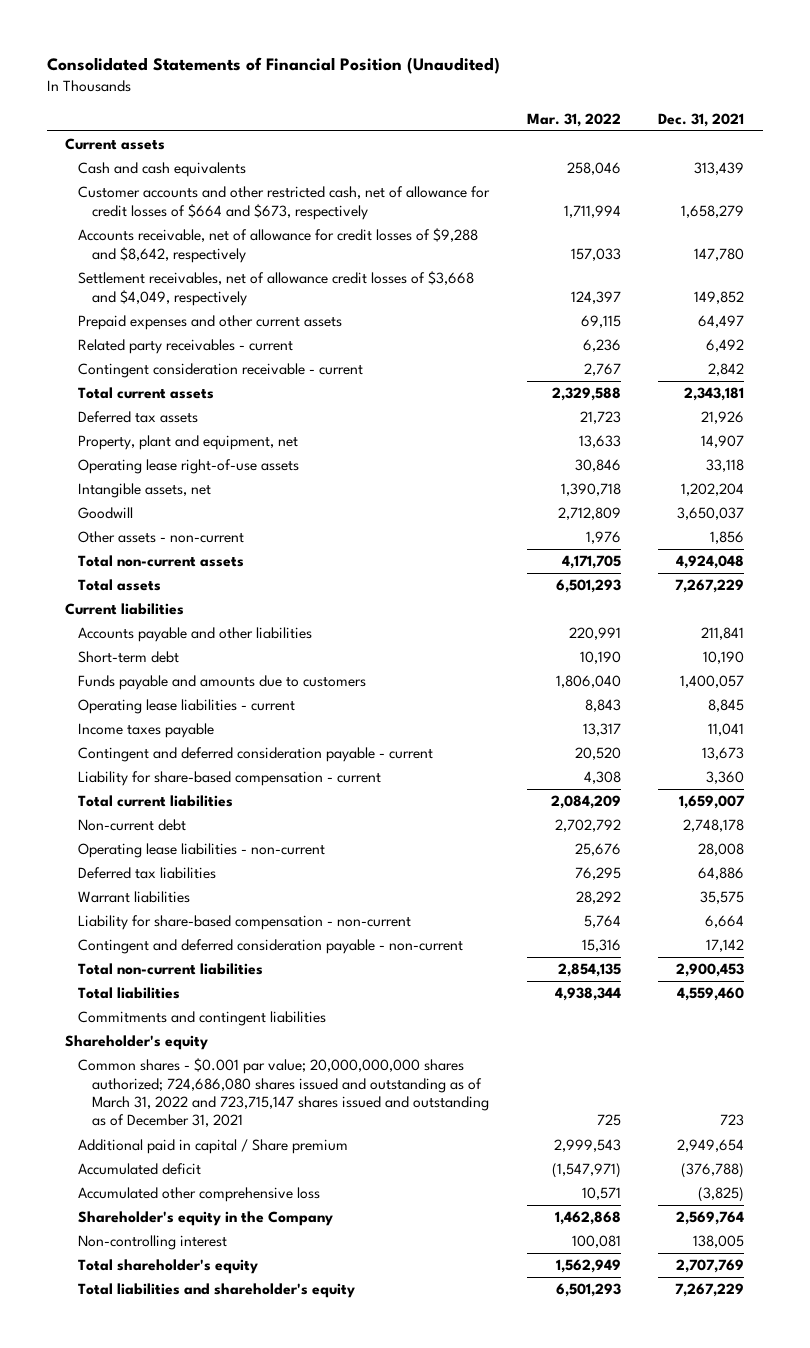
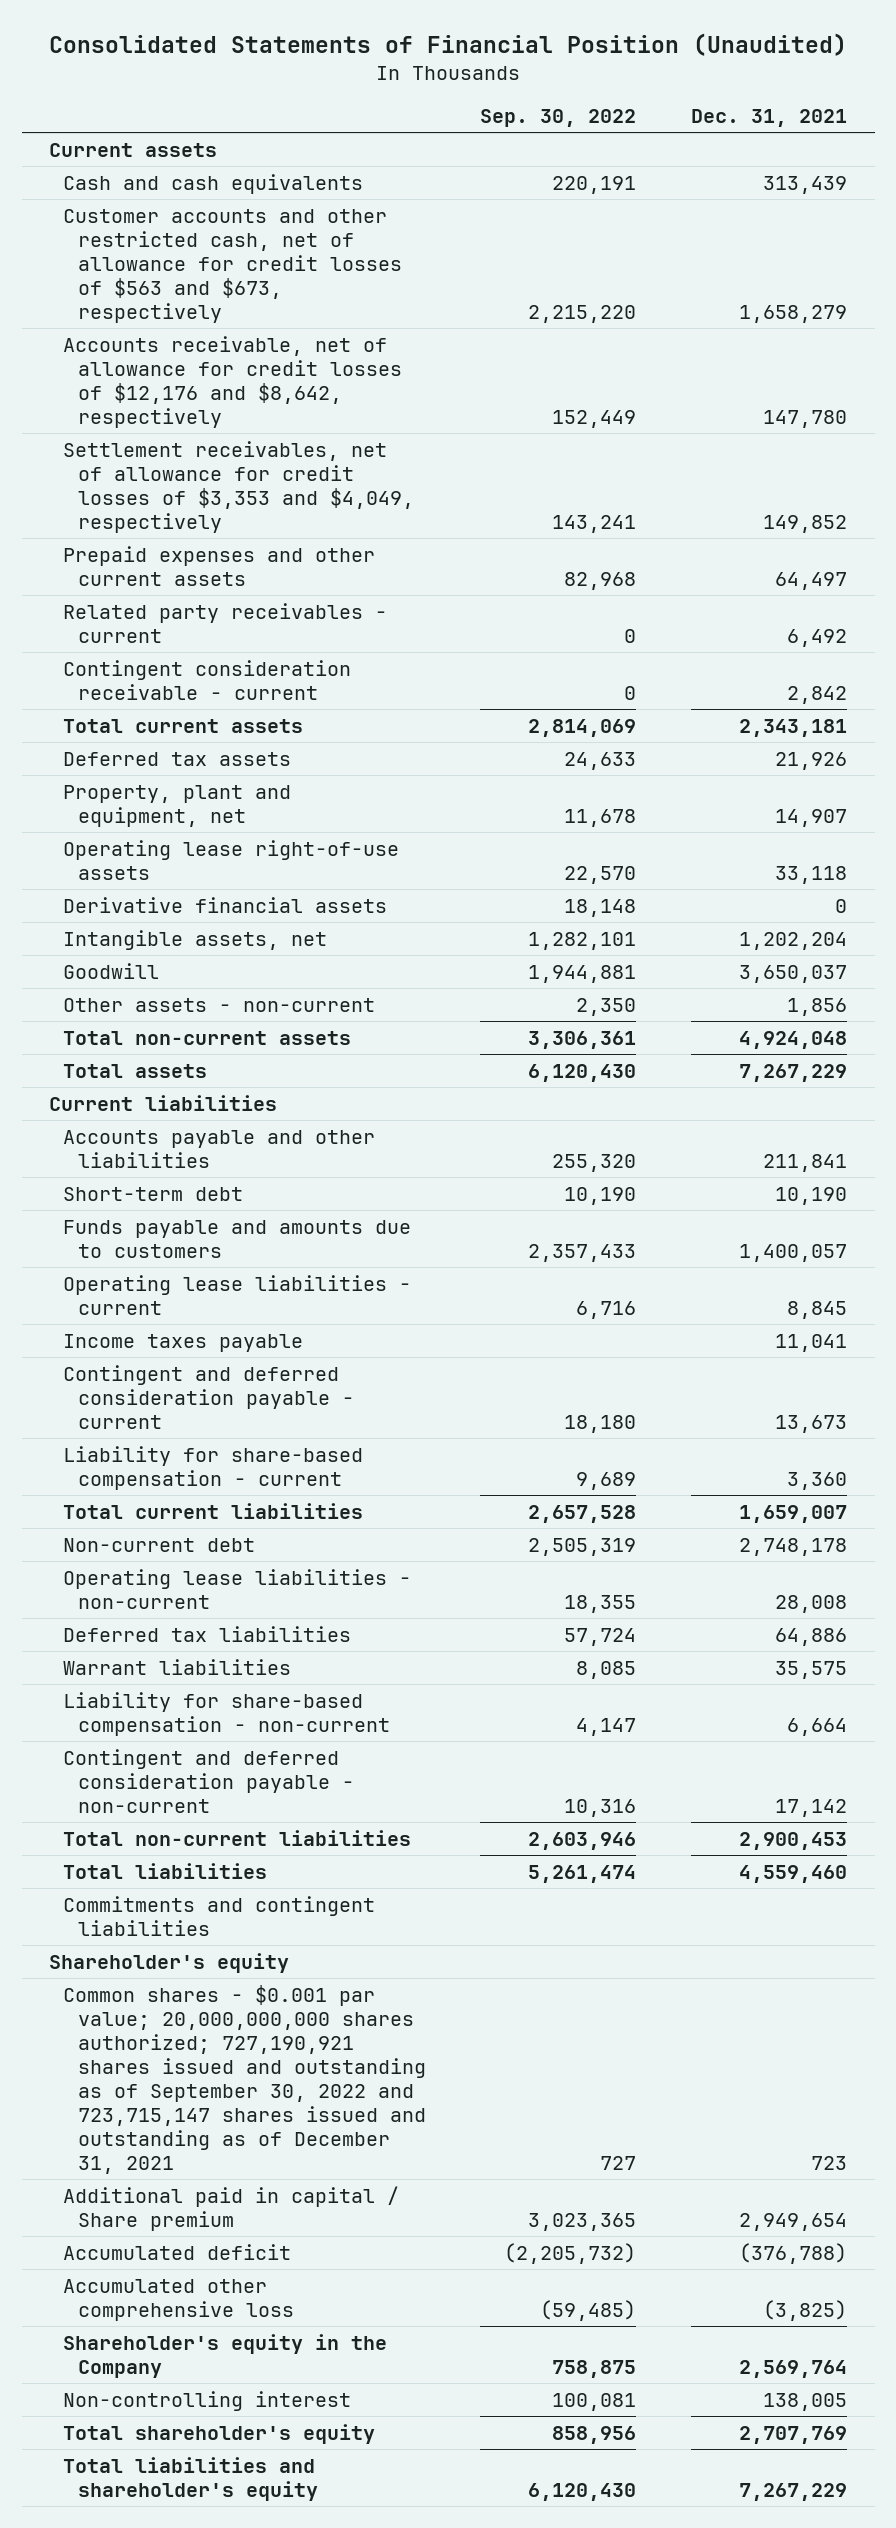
- | Mar. 31, 2022 | Dec. 31, 2021
+ | Sep. 30, 2022 | Dec. 31, 2021
- Customer accounts and other restricted cash, net of allowance for credit losses of $664 and $673, respectively | 1,711,994 | 1,658,279
- Accounts receivable, net of allowance for credit losses of $9,288 and $8,642, respectively | 157,033 | 147,780
- Settlement receivables, net of allowance credit losses of $3,668 and $4,049, respectively | 124,397 | 149,852
+ Customer accounts and other restricted cash, net of allowance for credit losses of $563 and $673, respectively | 2,215,220 | 1,658,279
+ Accounts receivable, net of allowance for credit losses of $12,176 and $8,642, respectively | 152,449 | 147,780
+ Settlement receivables, net of allowance for credit losses of $3,353 and $4,049, respectively | 143,241 | 149,852
+ Derivative financial assets | 18,148 | 0
- Common shares - $0.001 par value; 20,000,000,000 shares authorized; 724,686,080 shares issued and outstanding as of March 31, 2022 and 723,715,147 shares issued and outstanding as of December 31, 2021 | 725 | 723
+ Common shares - $0.001 par value; 20,000,000,000 shares authorized; 727,190,921 shares issued and outstanding as of September 30, 2022 and 723,715,147 shares issued and outstanding as of December 31, 2021 | 727 | 723

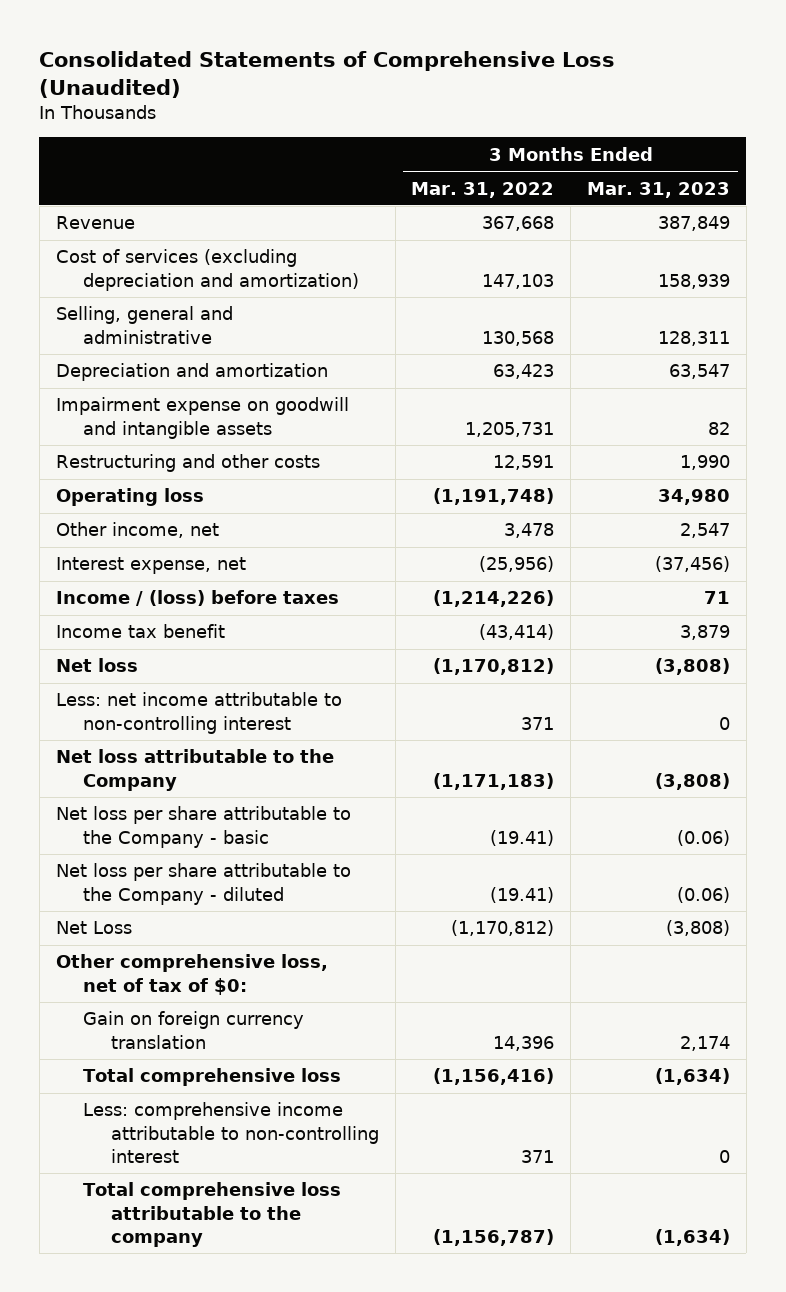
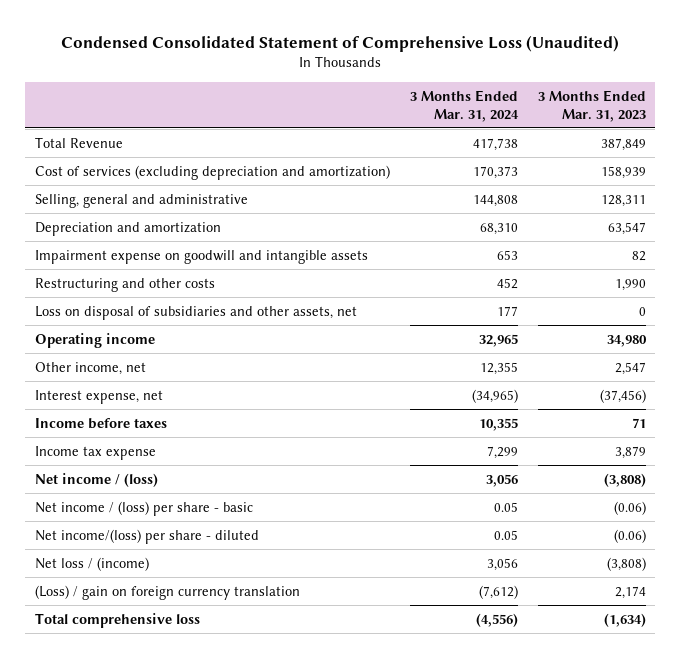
- Consolidated Statements of Comprehensive Loss (Unaudited)
+ Condensed Consolidated Statement of Comprehensive Loss (Unaudited)
- | 3 Months Ended Mar. 31, 2022 | 3 Months Ended Mar. 31, 2023
+ | 3 Months Ended Mar. 31, 2024 | 3 Months Ended Mar. 31, 2023
- Revenue | 367,668 | 387,849
+ Total Revenue | 417,738 | 387,849
- Operating loss | (1,191,748) | 34,980
+ Loss on disposal of subsidiaries and other assets, net | 177 | 0
+ Operating income | 32,965 | 34,980
- Income / (loss) before taxes | (1,214,226) | 71
- Income tax benefit | (43,414) | 3,879
- Net loss | (1,170,812) | (3,808)
- Less: net income attributable to non-controlling interest | 371 | 0
- Net loss attributable to the Company | (1,171,183) | (3,808)
- Net loss per share attributable to the Company - basic | (19.41) | (0.06)
- Net loss per share attributable to the Company - diluted | (19.41) | (0.06)
- Net Loss | (1,170,812) | (3,808)
- Other comprehensive loss, net of tax of $0:
- Gain on foreign currency translation | 14,396 | 2,174
+ Income before taxes | 10,355 | 71
+ Income tax expense | 7,299 | 3,879
+ Net income / (loss) | 3,056 | (3,808)
+ Net income / (loss) per share - basic | 0.05 | (0.06)
+ Net income/(loss) per share - diluted | 0.05 | (0.06)
+ Net loss / (income) | 3,056 | (3,808)
+ (Loss) / gain on foreign currency translation | (7,612) | 2,174
- Less: comprehensive income attributable to non-controlling interest | 371 | 0
- Total comprehensive loss attributable to the company | (1,156,787) | (1,634)

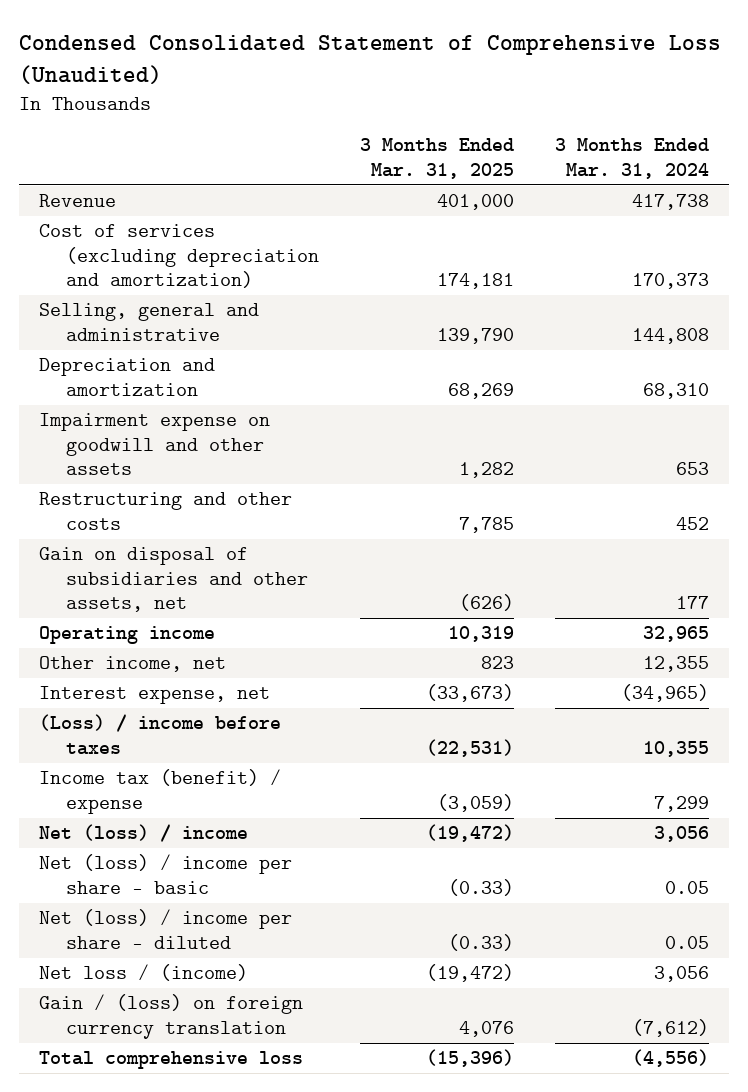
- | 3 Months Ended Mar. 31, 2024 | 3 Months Ended Mar. 31, 2023
+ | 3 Months Ended Mar. 31, 2025 | 3 Months Ended Mar. 31, 2024
- Total Revenue | 417,738 | 387,849
+ Revenue | 401,000 | 417,738
- Impairment expense on goodwill and intangible assets | 653 | 82
+ Impairment expense on goodwill and other assets | 1,282 | 653
- Loss on disposal of subsidiaries and other assets, net | 177 | 0
+ Gain on disposal of subsidiaries and other assets, net | (626) | 177
- Income before taxes | 10,355 | 71
- Income tax expense | 7,299 | 3,879
- Net income / (loss) | 3,056 | (3,808)
- Net income / (loss) per share - basic | 0.05 | (0.06)
- Net income/(loss) per share - diluted | 0.05 | (0.06)
+ (Loss) / income before taxes | (22,531) | 10,355
+ Income tax (benefit) / expense | (3,059) | 7,299
+ Net (loss) / income | (19,472) | 3,056
+ Net (loss) / income per share - basic | (0.33) | 0.05
+ Net (loss) / income per share - diluted | (0.33) | 0.05
- (Loss) / gain on foreign currency translation | (7,612) | 2,174
+ Gain / (loss) on foreign currency translation | 4,076 | (7,612)

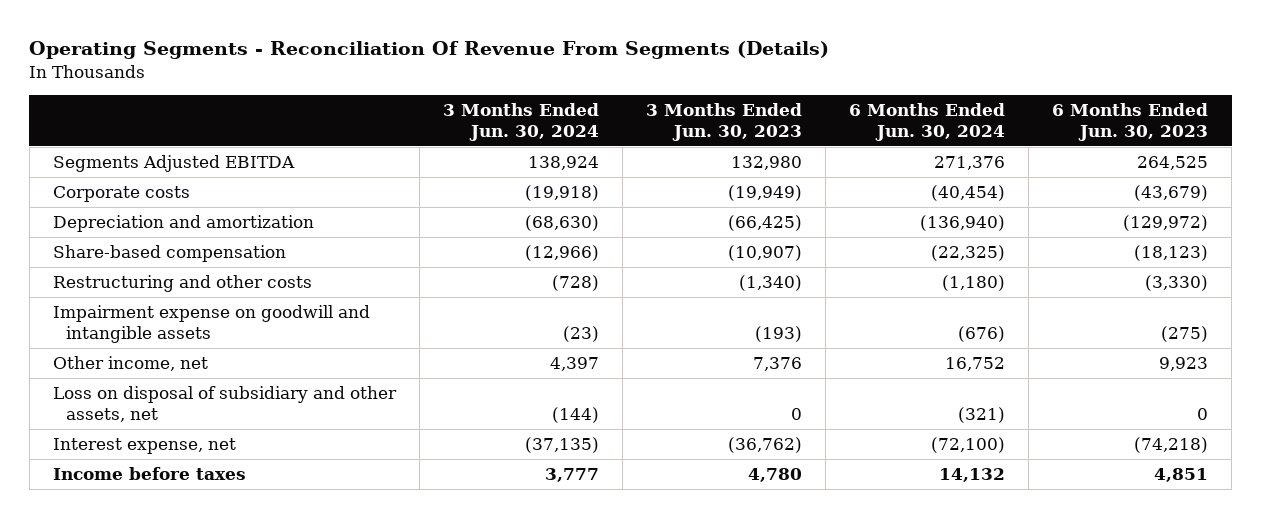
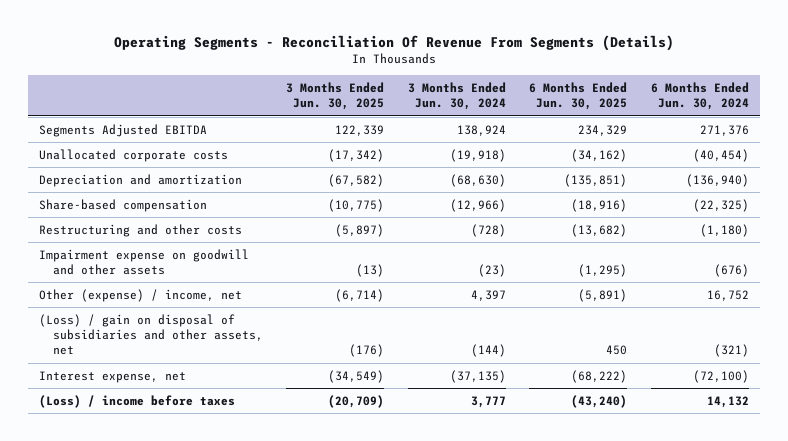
- | 3 Months Ended Jun. 30, 2024 | 3 Months Ended Jun. 30, 2023 | 6 Months Ended Jun. 30, 2024 | 6 Months Ended Jun. 30, 2023
+ | 3 Months Ended Jun. 30, 2025 | 3 Months Ended Jun. 30, 2024 | 6 Months Ended Jun. 30, 2025 | 6 Months Ended Jun. 30, 2024
- Corporate costs | (19,918) | (19,949) | (40,454) | (43,679)
+ Unallocated corporate costs | (17,342) | (19,918) | (34,162) | (40,454)
- Impairment expense on goodwill and intangible assets | (23) | (193) | (676) | (275)
- Other income, net | 4,397 | 7,376 | 16,752 | 9,923
- Loss on disposal of subsidiary and other assets, net | (144) | 0 | (321) | 0
+ Impairment expense on goodwill and other assets | (13) | (23) | (1,295) | (676)
+ Other (expense) / income, net | (6,714) | 4,397 | (5,891) | 16,752
+ (Loss) / gain on disposal of subsidiaries and other assets, net | (176) | (144) | 450 | (321)
- Income before taxes | 3,777 | 4,780 | 14,132 | 4,851
+ (Loss) / income before taxes | (20,709) | 3,777 | (43,240) | 14,132

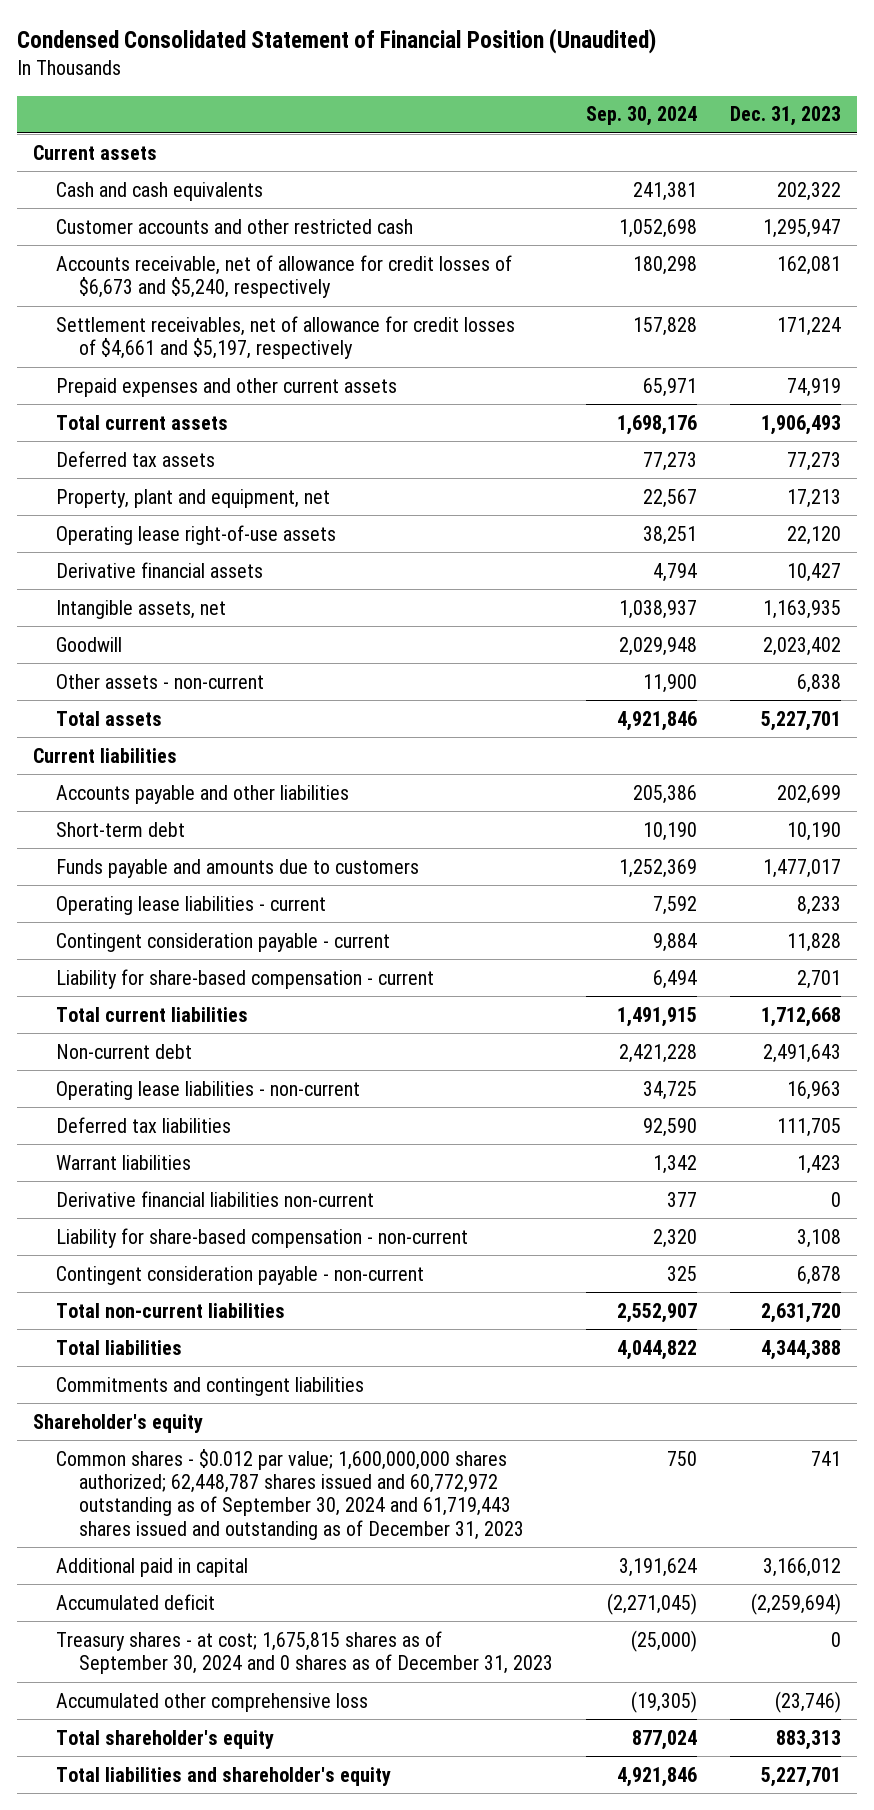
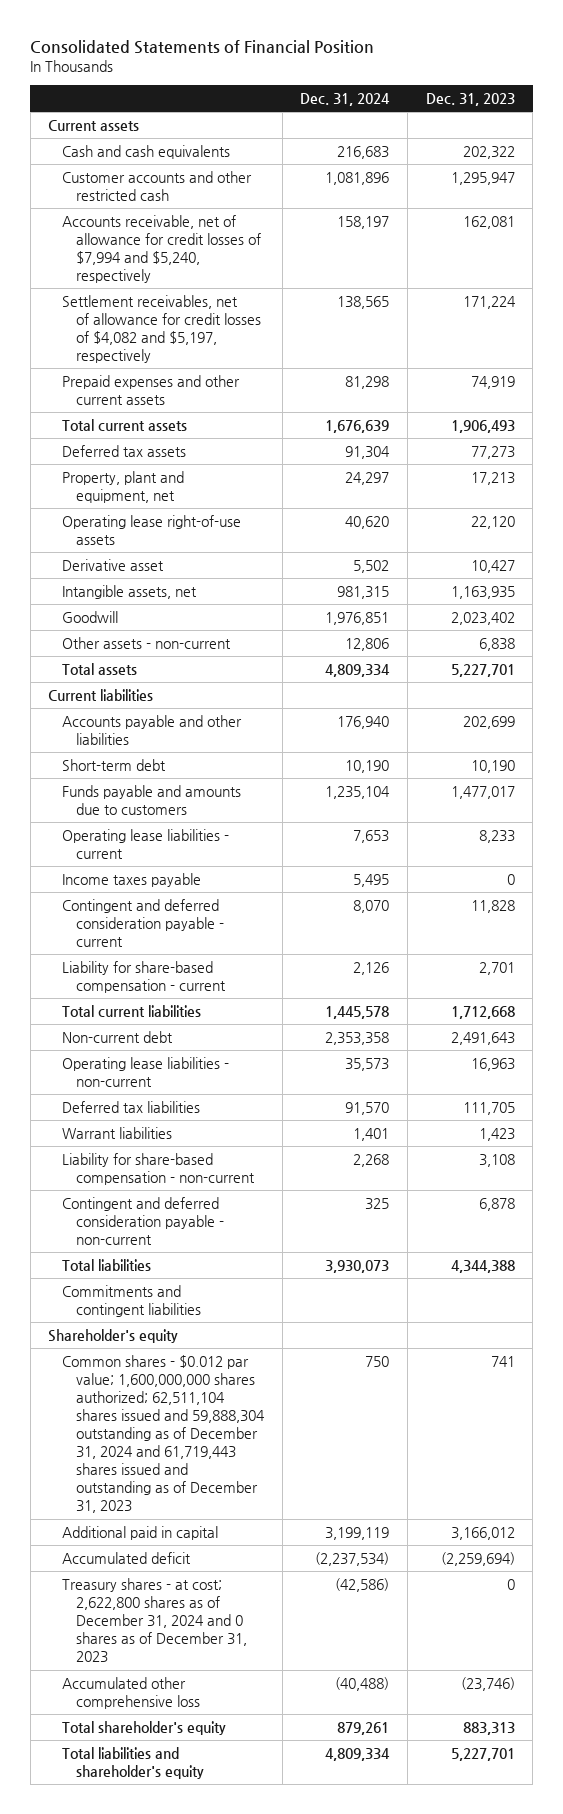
- Condensed Consolidated Statement of Financial Position (Unaudited)
+ Consolidated Statements of Financial Position
- | Sep. 30, 2024 | Dec. 31, 2023
+ | Dec. 31, 2024 | Dec. 31, 2023
- Accounts receivable, net of allowance for credit losses of $6,673 and $5,240, respectively | 180,298 | 162,081
- Settlement receivables, net of allowance for credit losses of $4,661 and $5,197, respectively | 157,828 | 171,224
+ Accounts receivable, net of allowance for credit losses of $7,994 and $5,240, respectively | 158,197 | 162,081
+ Settlement receivables, net of allowance for credit losses of $4,082 and $5,197, respectively | 138,565 | 171,224
- Derivative financial assets | 4,794 | 10,427
+ Derivative asset | 5,502 | 10,427
- Contingent consideration payable - current | 9,884 | 11,828
+ Income taxes payable | 5,495 | 0
+ Contingent and deferred consideration payable - current | 8,070 | 11,828
- Derivative financial liabilities non-current | 377 | 0
- Contingent consideration payable - non-current | 325 | 6,878
- Total non-current liabilities | 2,552,907 | 2,631,720
+ Contingent and deferred consideration payable - non-current | 325 | 6,878
- Common shares - $0.012 par value; 1,600,000,000 shares authorized; 62,448,787 shares issued and 60,772,972 outstanding as of September 30, 2024 and 61,719,443 shares issued and outstanding as of December 31, 2023 | 750 | 741
+ Common shares - $0.012 par value; 1,600,000,000 shares authorized; 62,511,104 shares issued and 59,888,304 outstanding as of December 31, 2024 and 61,719,443 shares issued and outstanding as of December 31, 2023 | 750 | 741
- Treasury shares - at cost; 1,675,815 shares as of September 30, 2024 and 0 shares as of December 31, 2023 | (25,000) | 0
+ Treasury shares - at cost; 2,622,800 shares as of December 31, 2024 and 0 shares as of December 31, 2023 | (42,586) | 0

